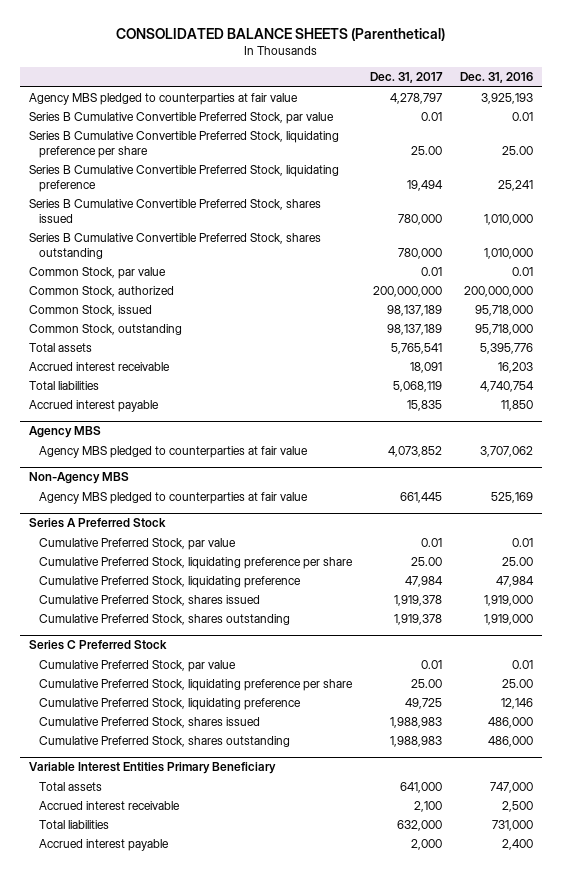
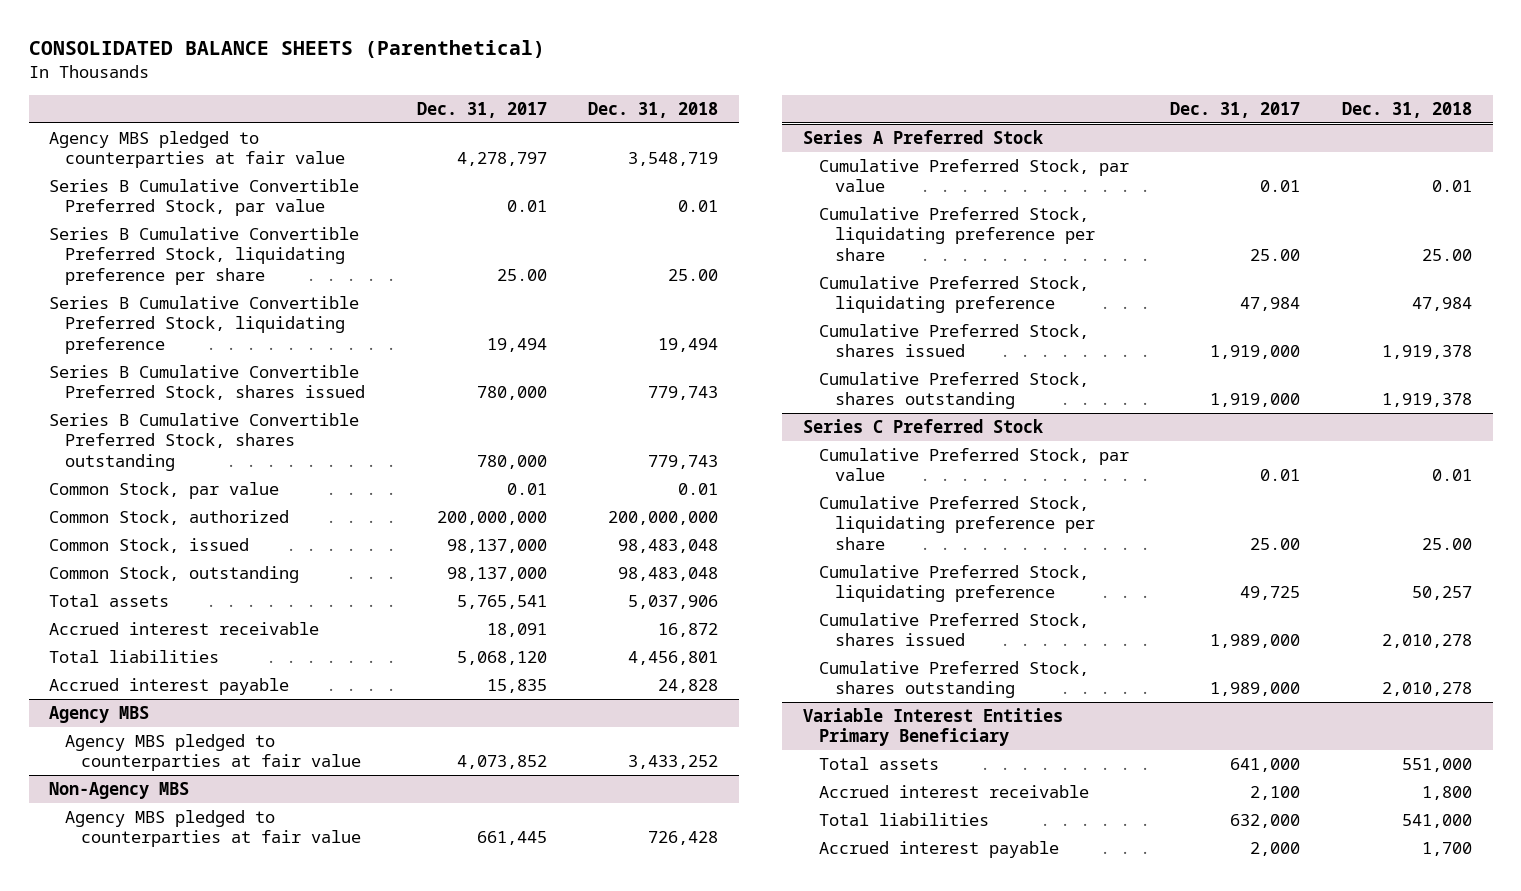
- | Dec. 31, 2017 | Dec. 31, 2016
+ | Dec. 31, 2017 | Dec. 31, 2018
- Common Stock, issued | 98,137,189 | 95,718,000
- Common Stock, outstanding | 98,137,189 | 95,718,000
+ Common Stock, issued | 98,137,000 | 98,483,048
+ Common Stock, outstanding | 98,137,000 | 98,483,048
- Total liabilities | 5,068,119 | 4,740,754
+ Total liabilities | 5,068,120 | 4,456,801
@ Series A Preferred Stock
- Cumulative Preferred Stock, shares issued | 1,919,378 | 1,919,000
- Cumulative Preferred Stock, shares outstanding | 1,919,378 | 1,919,000
+ Cumulative Preferred Stock, shares issued | 1,919,000 | 1,919,378
+ Cumulative Preferred Stock, shares outstanding | 1,919,000 | 1,919,378
@ Series C Preferred Stock
- Cumulative Preferred Stock, shares issued | 1,988,983 | 486,000
- Cumulative Preferred Stock, shares outstanding | 1,988,983 | 486,000
+ Cumulative Preferred Stock, shares issued | 1,989,000 | 2,010,278
+ Cumulative Preferred Stock, shares outstanding | 1,989,000 | 2,010,278

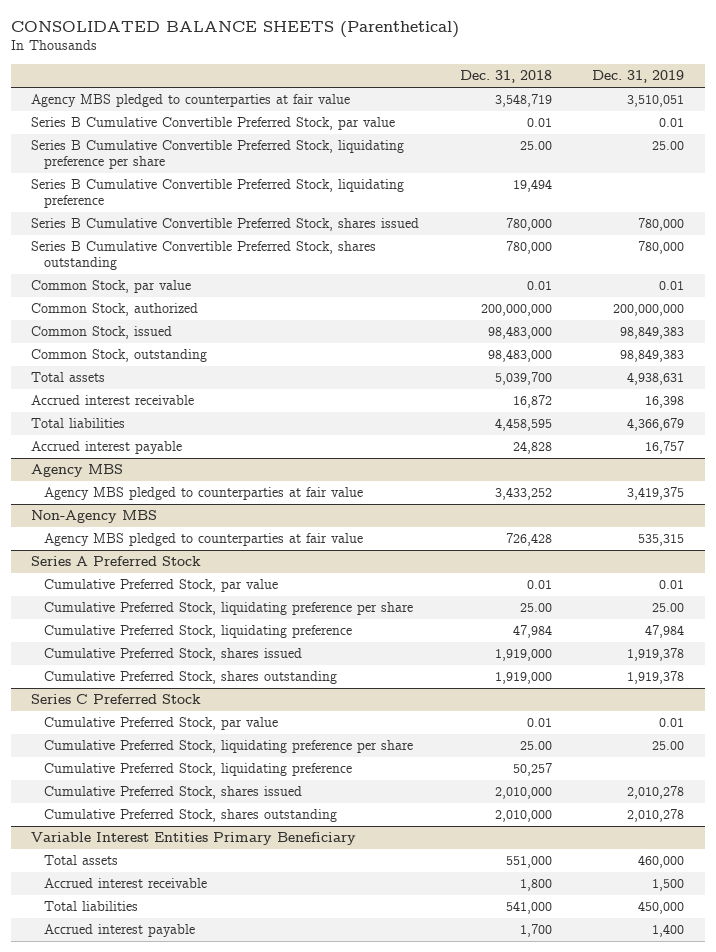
- | Dec. 31, 2017 | Dec. 31, 2018
+ | Dec. 31, 2018 | Dec. 31, 2019
- Series B Cumulative Convertible Preferred Stock, shares issued | 780,000 | 779,743
- Series B Cumulative Convertible Preferred Stock, shares outstanding | 780,000 | 779,743
+ Series B Cumulative Convertible Preferred Stock, shares issued | 780,000 | 780,000
+ Series B Cumulative Convertible Preferred Stock, shares outstanding | 780,000 | 780,000
- Common Stock, issued | 98,137,000 | 98,483,048
- Common Stock, outstanding | 98,137,000 | 98,483,048
- Total assets | 5,765,541 | 5,037,906
+ Common Stock, issued | 98,483,000 | 98,849,383
+ Common Stock, outstanding | 98,483,000 | 98,849,383
+ Total assets | 5,039,700 | 4,938,631
- Total liabilities | 5,068,120 | 4,456,801
+ Total liabilities | 4,458,595 | 4,366,679
@ Series A Preferred Stock
- Cumulative Preferred Stock, shares issued | 1,919,000 | 1,919,378
- Cumulative Preferred Stock, shares outstanding | 1,919,000 | 1,919,378
+ Cumulative Preferred Stock, shares issued | 1,919,000 | 1,919,378
+ Cumulative Preferred Stock, shares outstanding | 1,919,000 | 1,919,378
@ Series C Preferred Stock
- Cumulative Preferred Stock, shares issued | 1,989,000 | 2,010,278
- Cumulative Preferred Stock, shares outstanding | 1,989,000 | 2,010,278
+ Cumulative Preferred Stock, shares issued | 2,010,000 | 2,010,278
+ Cumulative Preferred Stock, shares outstanding | 2,010,000 | 2,010,278

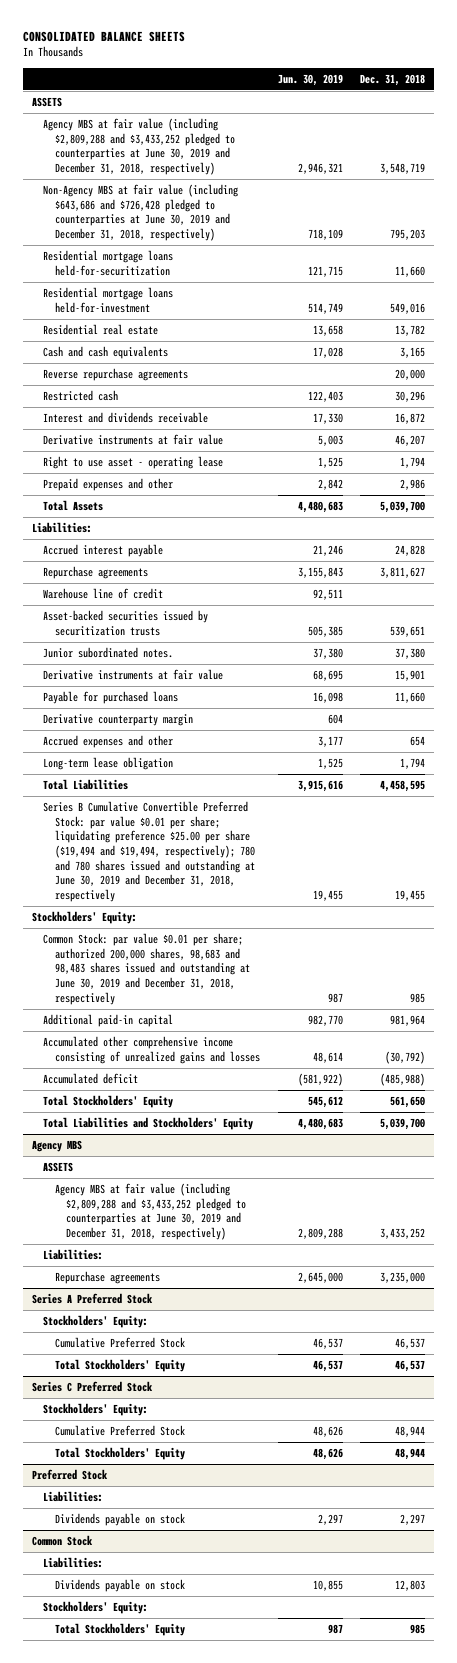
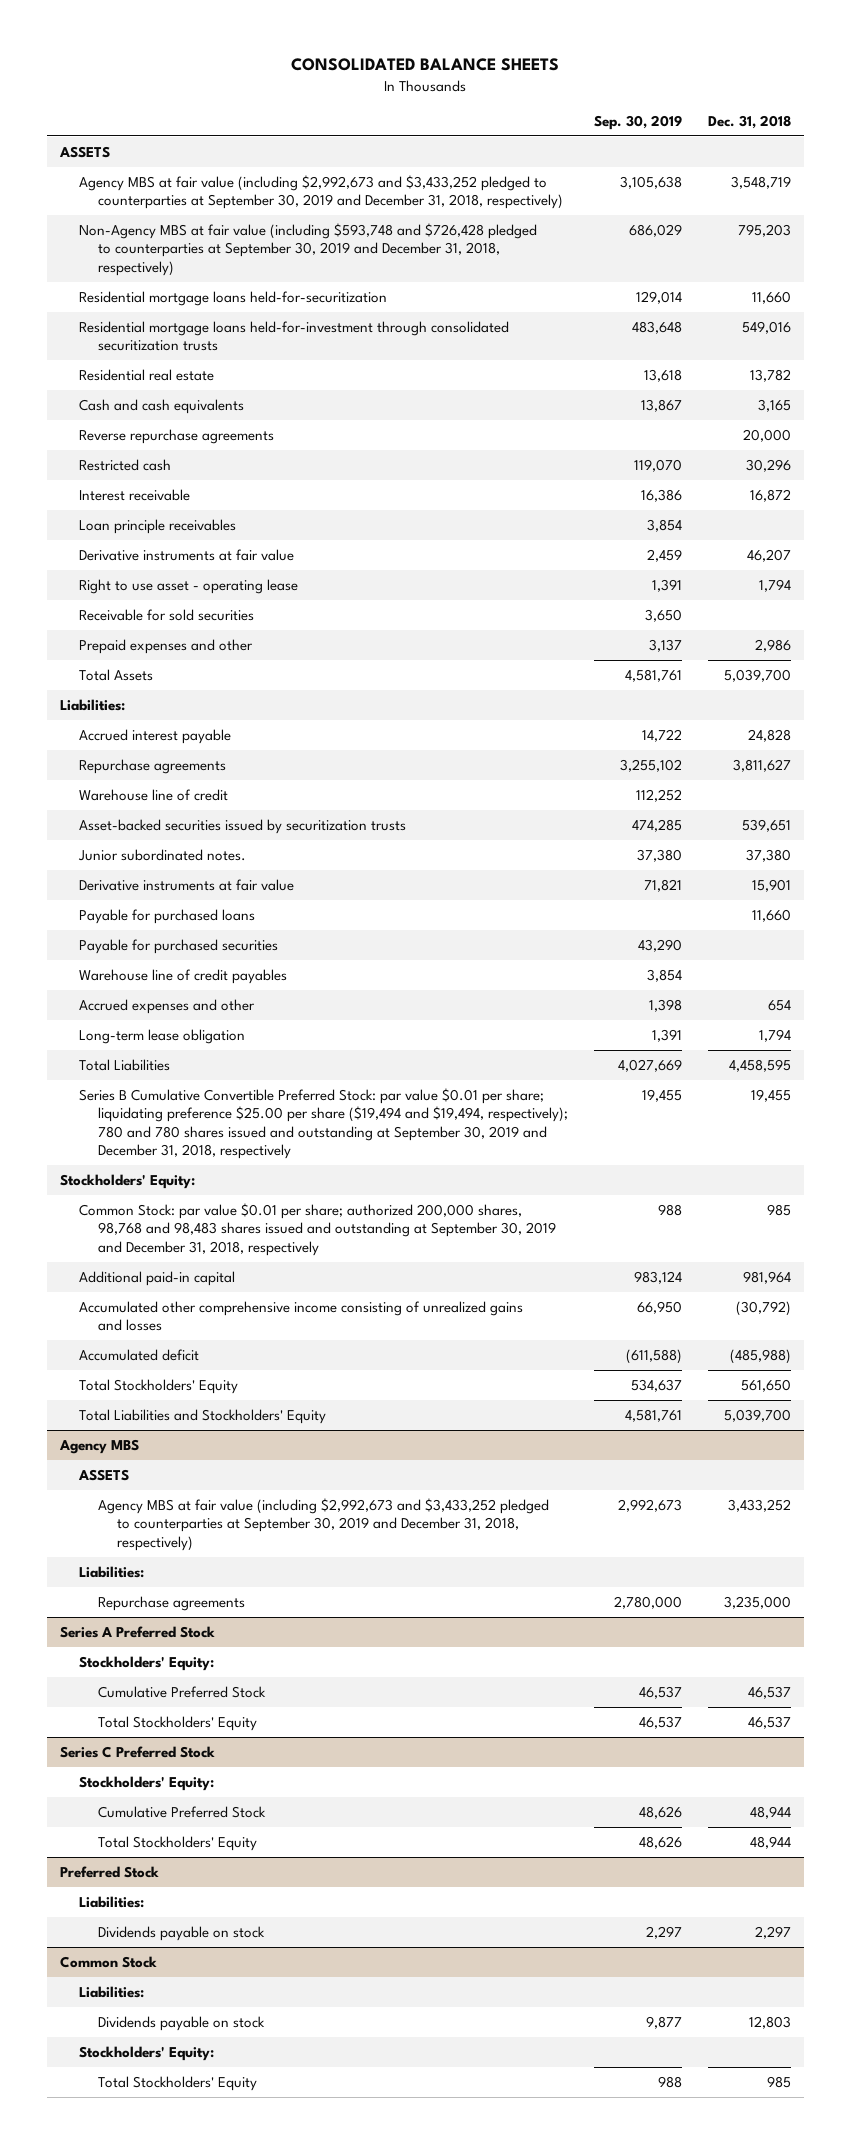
- | Jun. 30, 2019 | Dec. 31, 2018
+ | Sep. 30, 2019 | Dec. 31, 2018
- Agency MBS at fair value (including $2,809,288 and $3,433,252 pledged to counterparties at June 30, 2019 and December 31, 2018, respectively) | 2,946,321 | 3,548,719
- Non-Agency MBS at fair value (including $643,686 and $726,428 pledged to counterparties at June 30, 2019 and December 31, 2018, respectively) | 718,109 | 795,203
+ Agency MBS at fair value (including $2,992,673 and $3,433,252 pledged to counterparties at September 30, 2019 and December 31, 2018, respectively) | 3,105,638 | 3,548,719
+ Non-Agency MBS at fair value (including $593,748 and $726,428 pledged to counterparties at September 30, 2019 and December 31, 2018, respectively) | 686,029 | 795,203
- Residential mortgage loans held-for-investment | 514,749 | 549,016
+ Residential mortgage loans held-for-investment through consolidated securitization trusts | 483,648 | 549,016
- Interest and dividends receivable | 17,330 | 16,872
+ Interest receivable | 16,386 | 16,872
+ Loan principle receivables | 3,854 |
+ Receivable for sold securities | 3,650 |
- Derivative counterparty margin | 604 |
+ Payable for purchased securities | 43,290 |
+ Warehouse line of credit payables | 3,854 |
- Series B Cumulative Convertible Preferred Stock: par value $0.01 per share; liquidating preference $25.00 per share ($19,494 and $19,494, respectively); 780 and 780 shares issued and outstanding at June 30, 2019 and December 31, 2018, respectively | 19,455 | 19,455
+ Series B Cumulative Convertible Preferred Stock: par value $0.01 per share; liquidating preference $25.00 per share ($19,494 and $19,494, respectively); 780 and 780 shares issued and outstanding at September 30, 2019 and December 31, 2018, respectively | 19,455 | 19,455
- Common Stock: par value $0.01 per share; authorized 200,000 shares, 98,683 and 98,483 shares issued and outstanding at June 30, 2019 and December 31, 2018, respectively | 987 | 985
+ Common Stock: par value $0.01 per share; authorized 200,000 shares, 98,768 and 98,483 shares issued and outstanding at September 30, 2019 and December 31, 2018, respectively | 988 | 985
@ Agency MBS
- Agency MBS at fair value (including $2,809,288 and $3,433,252 pledged to counterparties at June 30, 2019 and December 31, 2018, respectively) | 2,809,288 | 3,433,252
+ Agency MBS at fair value (including $2,992,673 and $3,433,252 pledged to counterparties at September 30, 2019 and December 31, 2018, respectively) | 2,992,673 | 3,433,252

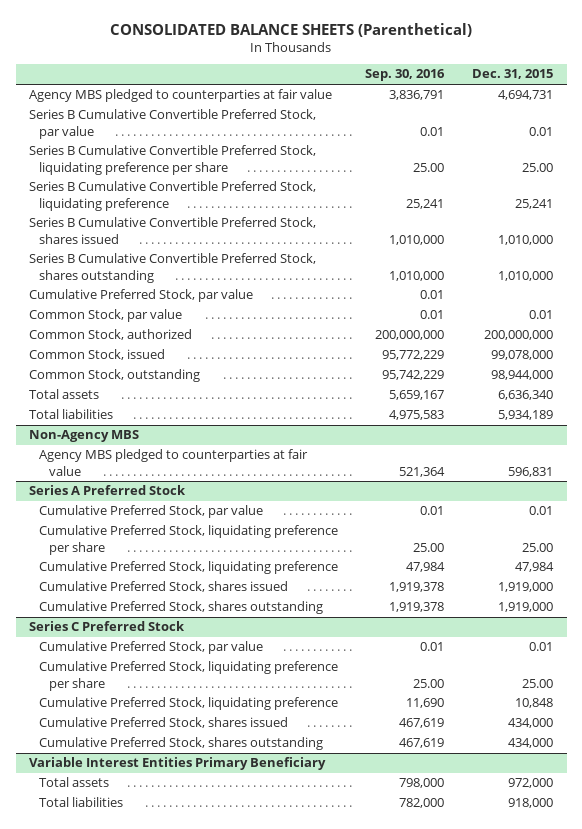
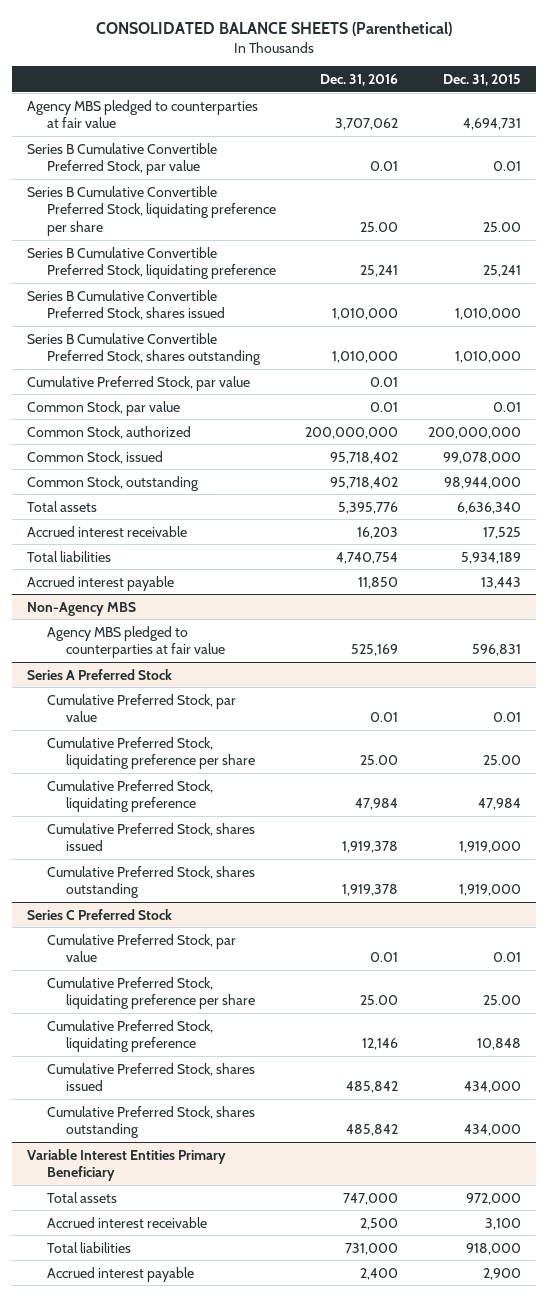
- | Sep. 30, 2016 | Dec. 31, 2015
+ | Dec. 31, 2016 | Dec. 31, 2015
+ Accrued interest receivable | 16,203 | 17,525
+ Accrued interest payable | 11,850 | 13,443
@ Variable Interest Entities Primary Beneficiary
+ Accrued interest receivable | 2,500 | 3,100
+ Accrued interest payable | 2,400 | 2,900

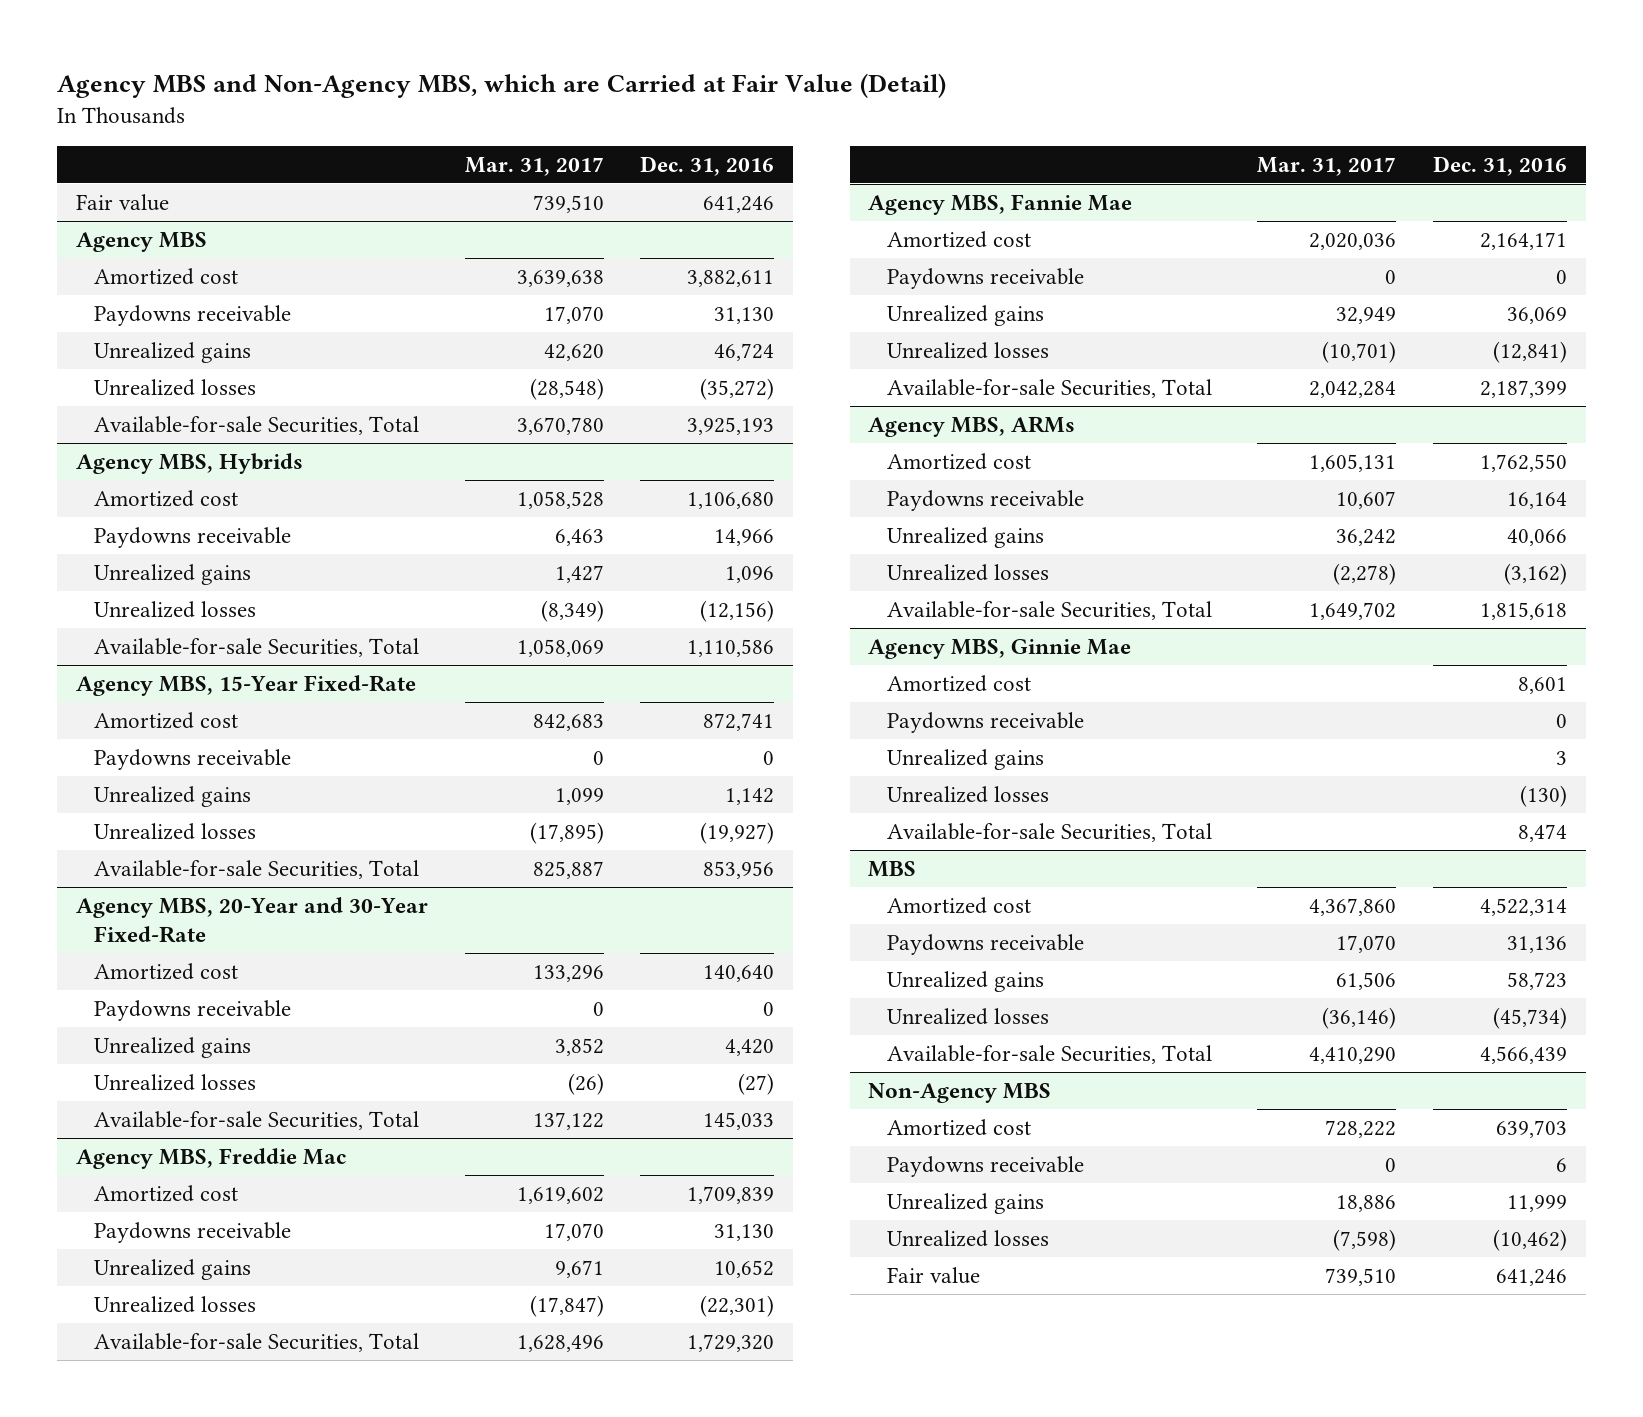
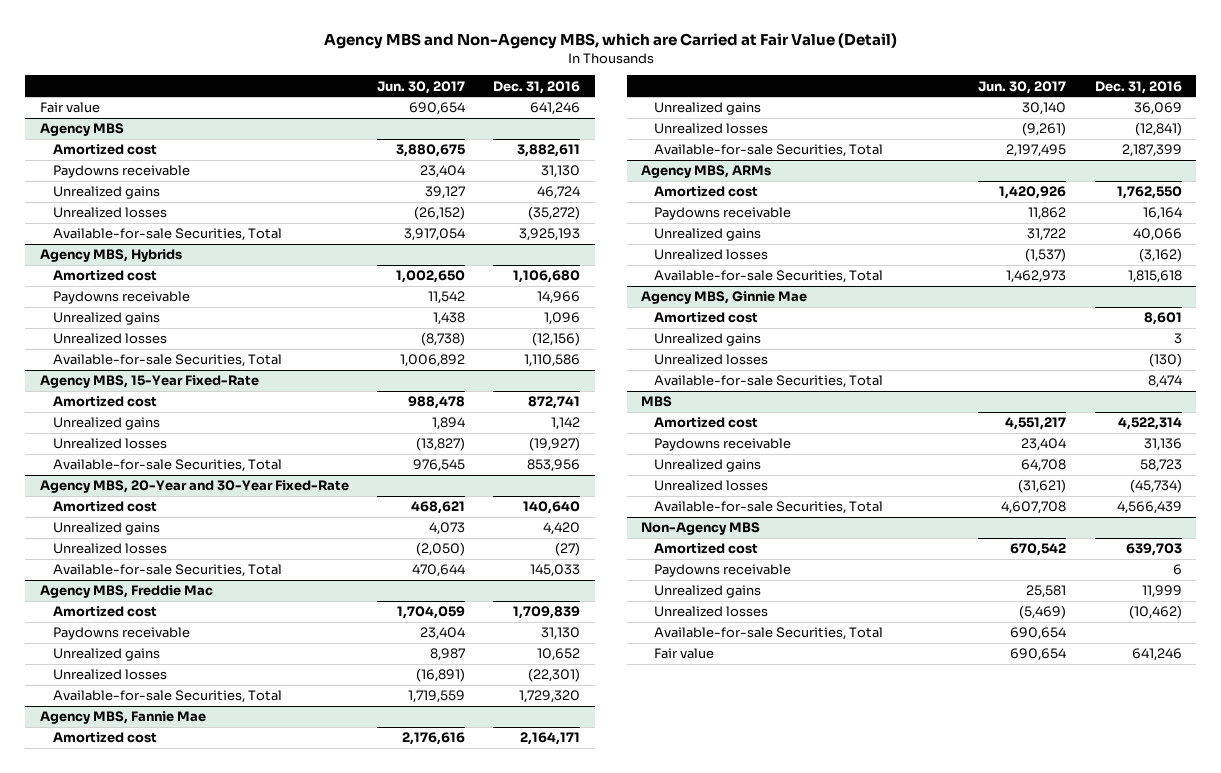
- | Mar. 31, 2017 | Dec. 31, 2016
+ | Jun. 30, 2017 | Dec. 31, 2016
@ Agency MBS, 15-Year Fixed-Rate
- Paydowns receivable | 0 | 0
@ Agency MBS, 20-Year and 30-Year Fixed-Rate
- Paydowns receivable | 0 | 0
@ Agency MBS, Fannie Mae
- Paydowns receivable | 0 | 0
@ Agency MBS, Ginnie Mae
- Paydowns receivable | | 0
@ Non-Agency MBS
+ Available-for-sale Securities, Total | 690,654 |

